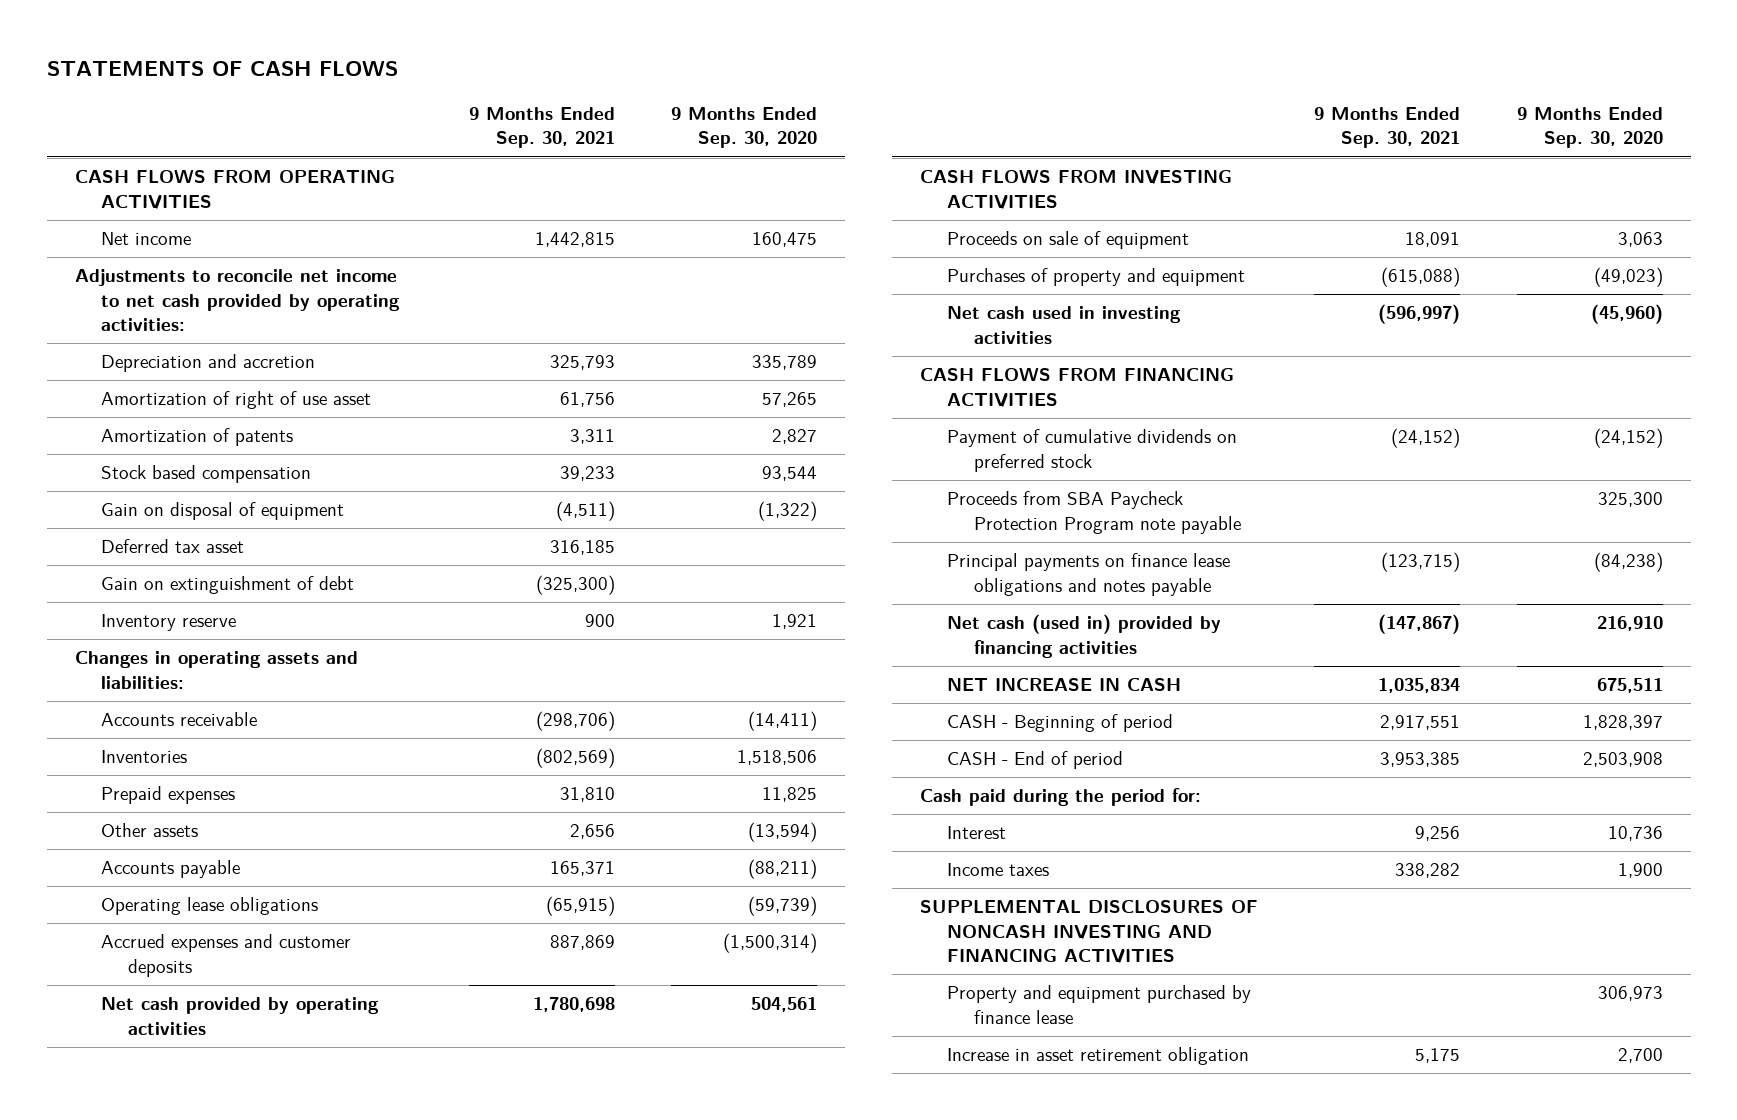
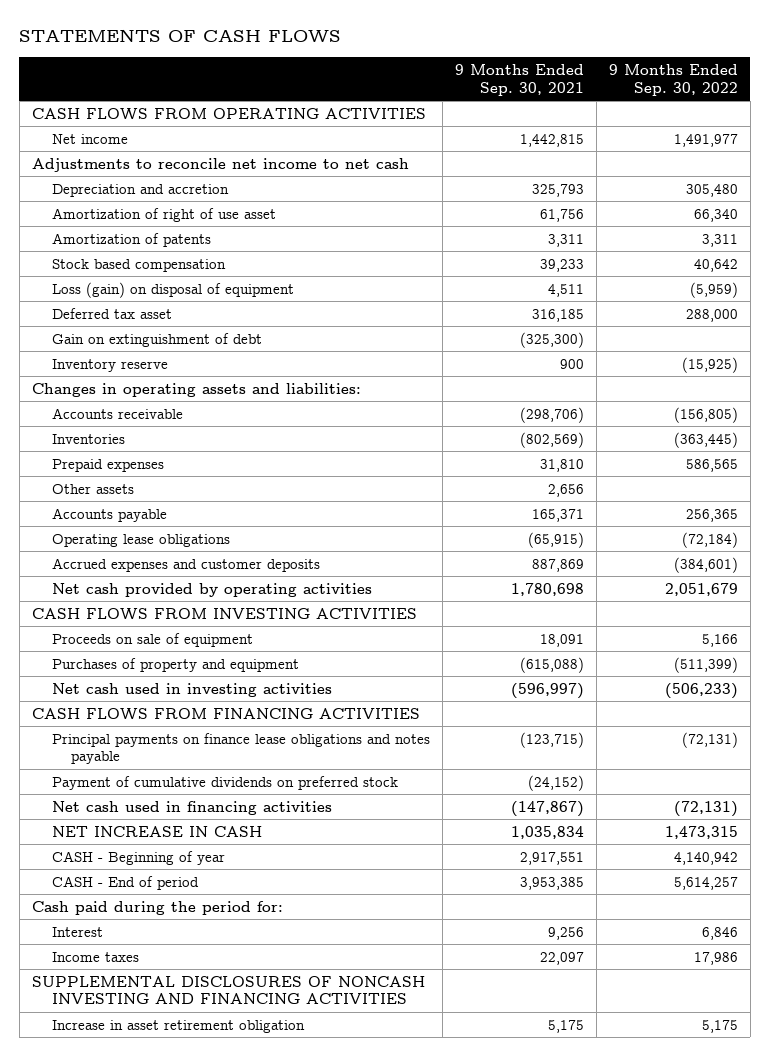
- | 9 Months Ended Sep. 30, 2021 | 9 Months Ended Sep. 30, 2020
+ | 9 Months Ended Sep. 30, 2021 | 9 Months Ended Sep. 30, 2022
- Adjustments to reconcile net income to net cash provided by operating activities:
+ Adjustments to reconcile net income to net cash
- Gain on disposal of equipment | (4,511) | (1,322)
+ Loss (gain) on disposal of equipment | 4,511 | (5,959)
- Proceeds from SBA Paycheck Protection Program note payable | | 325,300
- Net cash (used in) provided by financing activities | (147,867) | 216,910
moved down: Payment of cumulative dividends on preferred stock | (24,152) |
+ Net cash used in financing activities | (147,867) | (72,131)
- CASH - Beginning of period | 2,917,551 | 1,828,397
+ CASH - Beginning of year | 2,917,551 | 4,140,942
- Income taxes | 338,282 | 1,900
+ Income taxes | 22,097 | 17,986
- Property and equipment purchased by finance lease | | 306,973

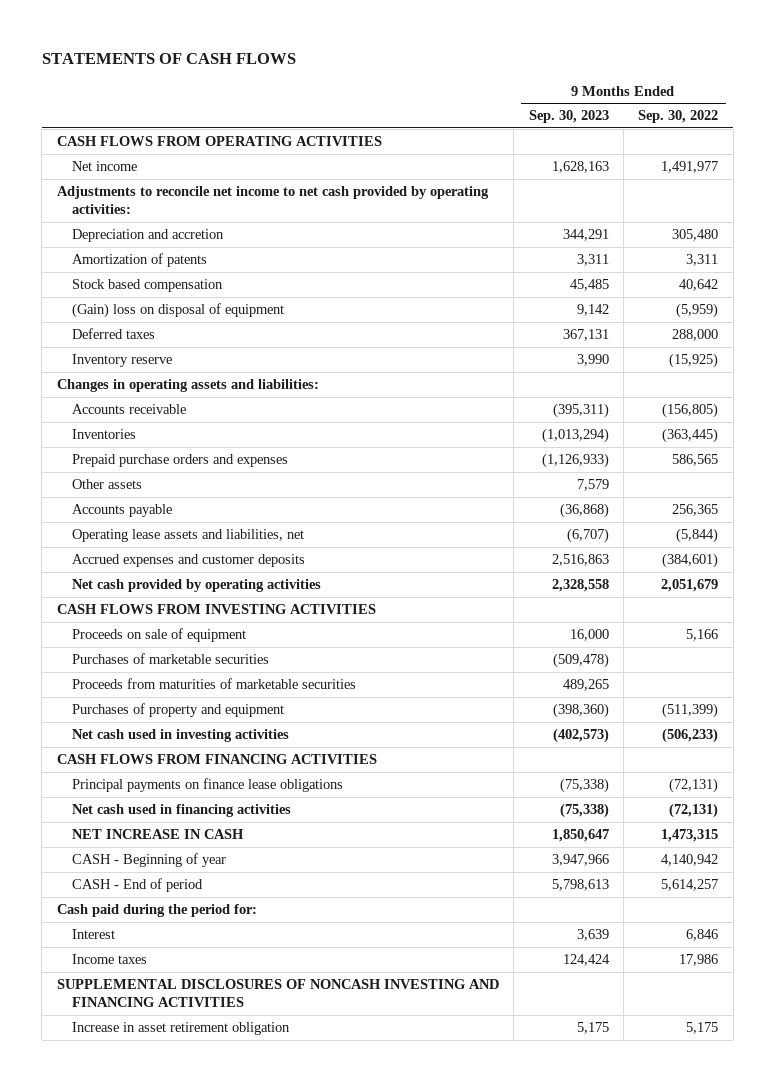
- | 9 Months Ended Sep. 30, 2021 | 9 Months Ended Sep. 30, 2022
+ | 9 Months Ended Sep. 30, 2023 | 9 Months Ended Sep. 30, 2022
- Adjustments to reconcile net income to net cash
+ Adjustments to reconcile net income to net cash provided by operating activities:
- Amortization of right of use asset | 61,756 | 66,340
- Loss (gain) on disposal of equipment | 4,511 | (5,959)
- Deferred tax asset | 316,185 | 288,000
- Gain on extinguishment of debt | (325,300) |
+ (Gain) loss on disposal of equipment | 9,142 | (5,959)
+ Deferred taxes | 367,131 | 288,000
- Prepaid expenses | 31,810 | 586,565
+ Prepaid purchase orders and expenses | (1,126,933) | 586,565
- Operating lease obligations | (65,915) | (72,184)
+ Operating lease assets and liabilities, net | (6,707) | (5,844)
+ Purchases of marketable securities | (509,478) |
+ Proceeds from maturities of marketable securities | 489,265 |
- Principal payments on finance lease obligations and notes payable | (123,715) | (72,131)
- Payment of cumulative dividends on preferred stock | (24,152) |
+ Principal payments on finance lease obligations | (75,338) | (72,131)

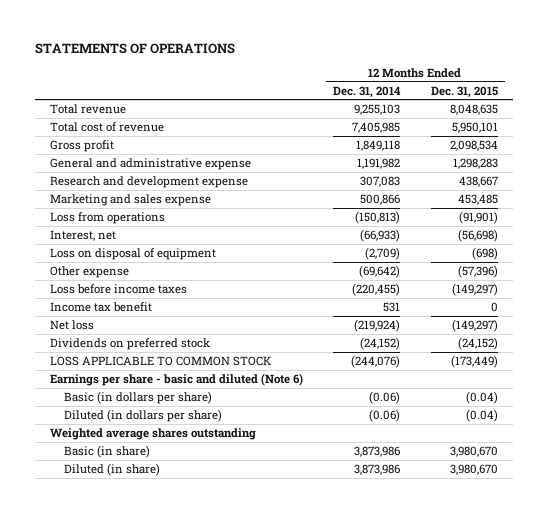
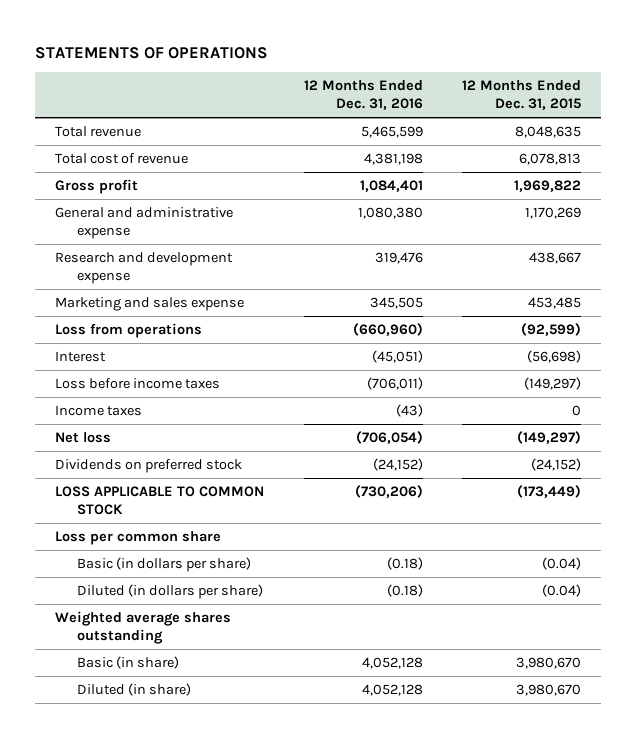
- | 12 Months Ended Dec. 31, 2014 | 12 Months Ended Dec. 31, 2015
+ | 12 Months Ended Dec. 31, 2016 | 12 Months Ended Dec. 31, 2015
- Total cost of revenue | 7,405,985 | 5,950,101
- Gross profit | 1,849,118 | 2,098,534
- General and administrative expense | 1,191,982 | 1,298,283
+ Total cost of revenue | 4,381,198 | 6,078,813
+ Gross profit | 1,084,401 | 1,969,822
+ General and administrative expense | 1,080,380 | 1,170,269
- Loss from operations | (150,813) | (91,901)
- Interest, net | (66,933) | (56,698)
- Loss on disposal of equipment | (2,709) | (698)
- Other expense | (69,642) | (57,396)
+ Loss from operations | (660,960) | (92,599)
+ Interest | (45,051) | (56,698)
- Income tax benefit | 531 | 0
+ Income taxes | (43) | 0
- Earnings per share - basic and diluted (Note 6)
+ Loss per common share

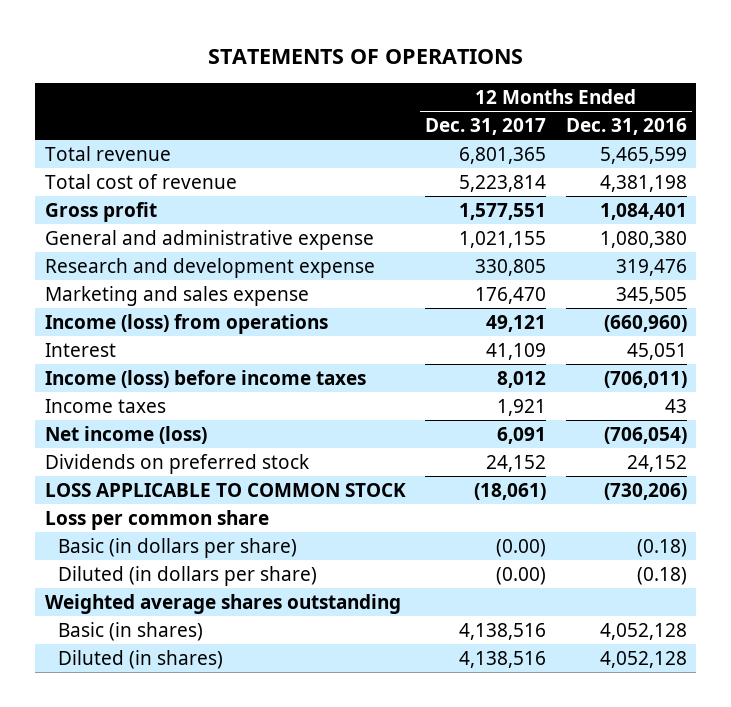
- | 12 Months Ended Dec. 31, 2016 | 12 Months Ended Dec. 31, 2015
+ | 12 Months Ended Dec. 31, 2017 | 12 Months Ended Dec. 31, 2016
- Loss from operations | (660,960) | (92,599)
- Interest | (45,051) | (56,698)
- Loss before income taxes | (706,011) | (149,297)
- Income taxes | (43) | 0
- Net loss | (706,054) | (149,297)
- Dividends on preferred stock | (24,152) | (24,152)
+ Income (loss) from operations | 49,121 | (660,960)
+ Interest | 41,109 | 45,051
+ Income (loss) before income taxes | 8,012 | (706,011)
+ Income taxes | 1,921 | 43
+ Net income (loss) | 6,091 | (706,054)
+ Dividends on preferred stock | 24,152 | 24,152
- Basic (in share) | 4,052,128 | 3,980,670
- Diluted (in share) | 4,052,128 | 3,980,670
+ Basic (in shares) | 4,138,516 | 4,052,128
+ Diluted (in shares) | 4,138,516 | 4,052,128

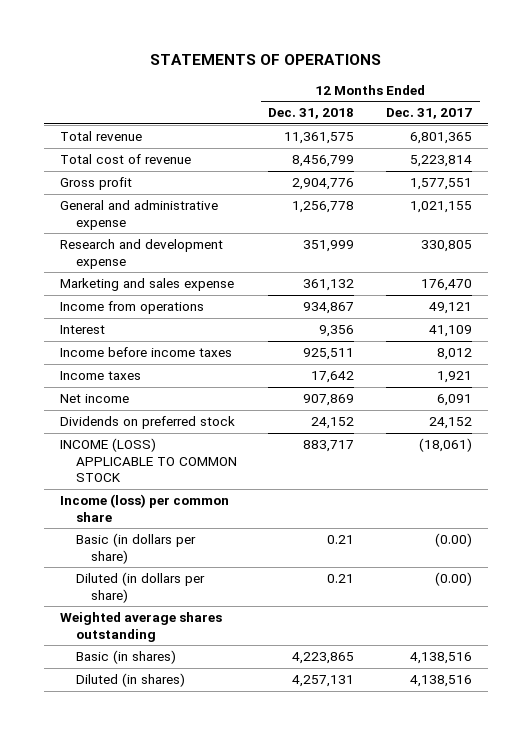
- | 12 Months Ended Dec. 31, 2017 | 12 Months Ended Dec. 31, 2016
+ | 12 Months Ended Dec. 31, 2018 | 12 Months Ended Dec. 31, 2017
- Income (loss) from operations | 49,121 | (660,960)
+ Income from operations | 934,867 | 49,121
- Income (loss) before income taxes | 8,012 | (706,011)
+ Income before income taxes | 925,511 | 8,012
- Net income (loss) | 6,091 | (706,054)
+ Net income | 907,869 | 6,091
- LOSS APPLICABLE TO COMMON STOCK | (18,061) | (730,206)
- Loss per common share
+ INCOME (LOSS) APPLICABLE TO COMMON STOCK | 883,717 | (18,061)
+ Income (loss) per common share

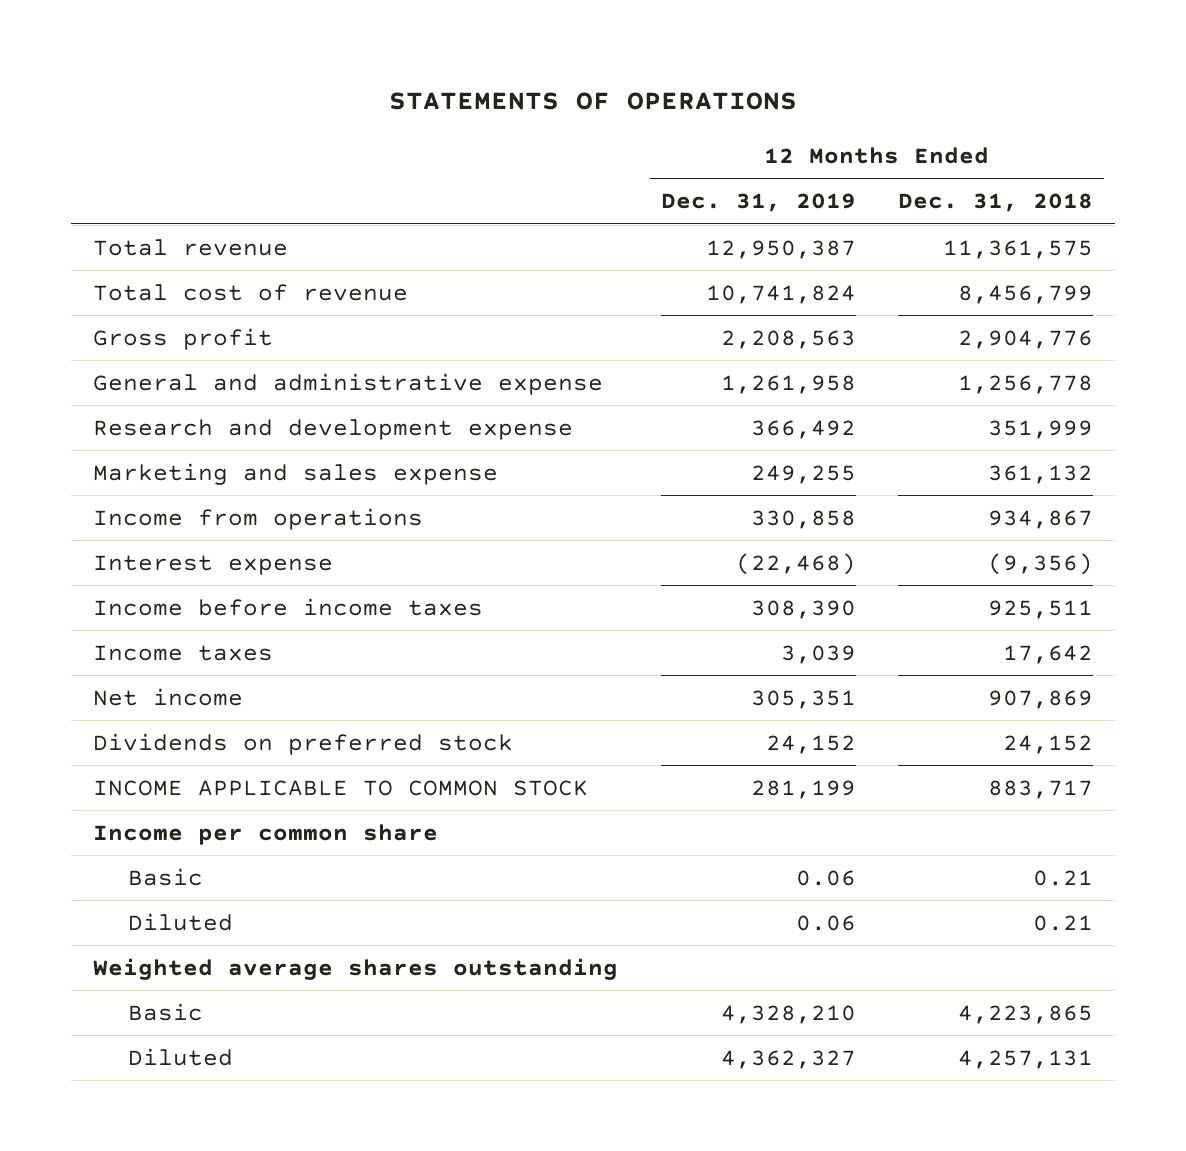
- | 12 Months Ended Dec. 31, 2018 | 12 Months Ended Dec. 31, 2017
+ | 12 Months Ended Dec. 31, 2019 | 12 Months Ended Dec. 31, 2018
- Interest | 9,356 | 41,109
+ Interest expense | (22,468) | (9,356)
- INCOME (LOSS) APPLICABLE TO COMMON STOCK | 883,717 | (18,061)
- Income (loss) per common share
- Basic (in dollars per share) | 0.21 | (0.00)
- Diluted (in dollars per share) | 0.21 | (0.00)
+ INCOME APPLICABLE TO COMMON STOCK | 281,199 | 883,717
+ Income per common share
+ Basic | 0.06 | 0.21
+ Diluted | 0.06 | 0.21
- Basic (in shares) | 4,223,865 | 4,138,516
- Diluted (in shares) | 4,257,131 | 4,138,516
+ Basic | 4,328,210 | 4,223,865
+ Diluted | 4,362,327 | 4,257,131

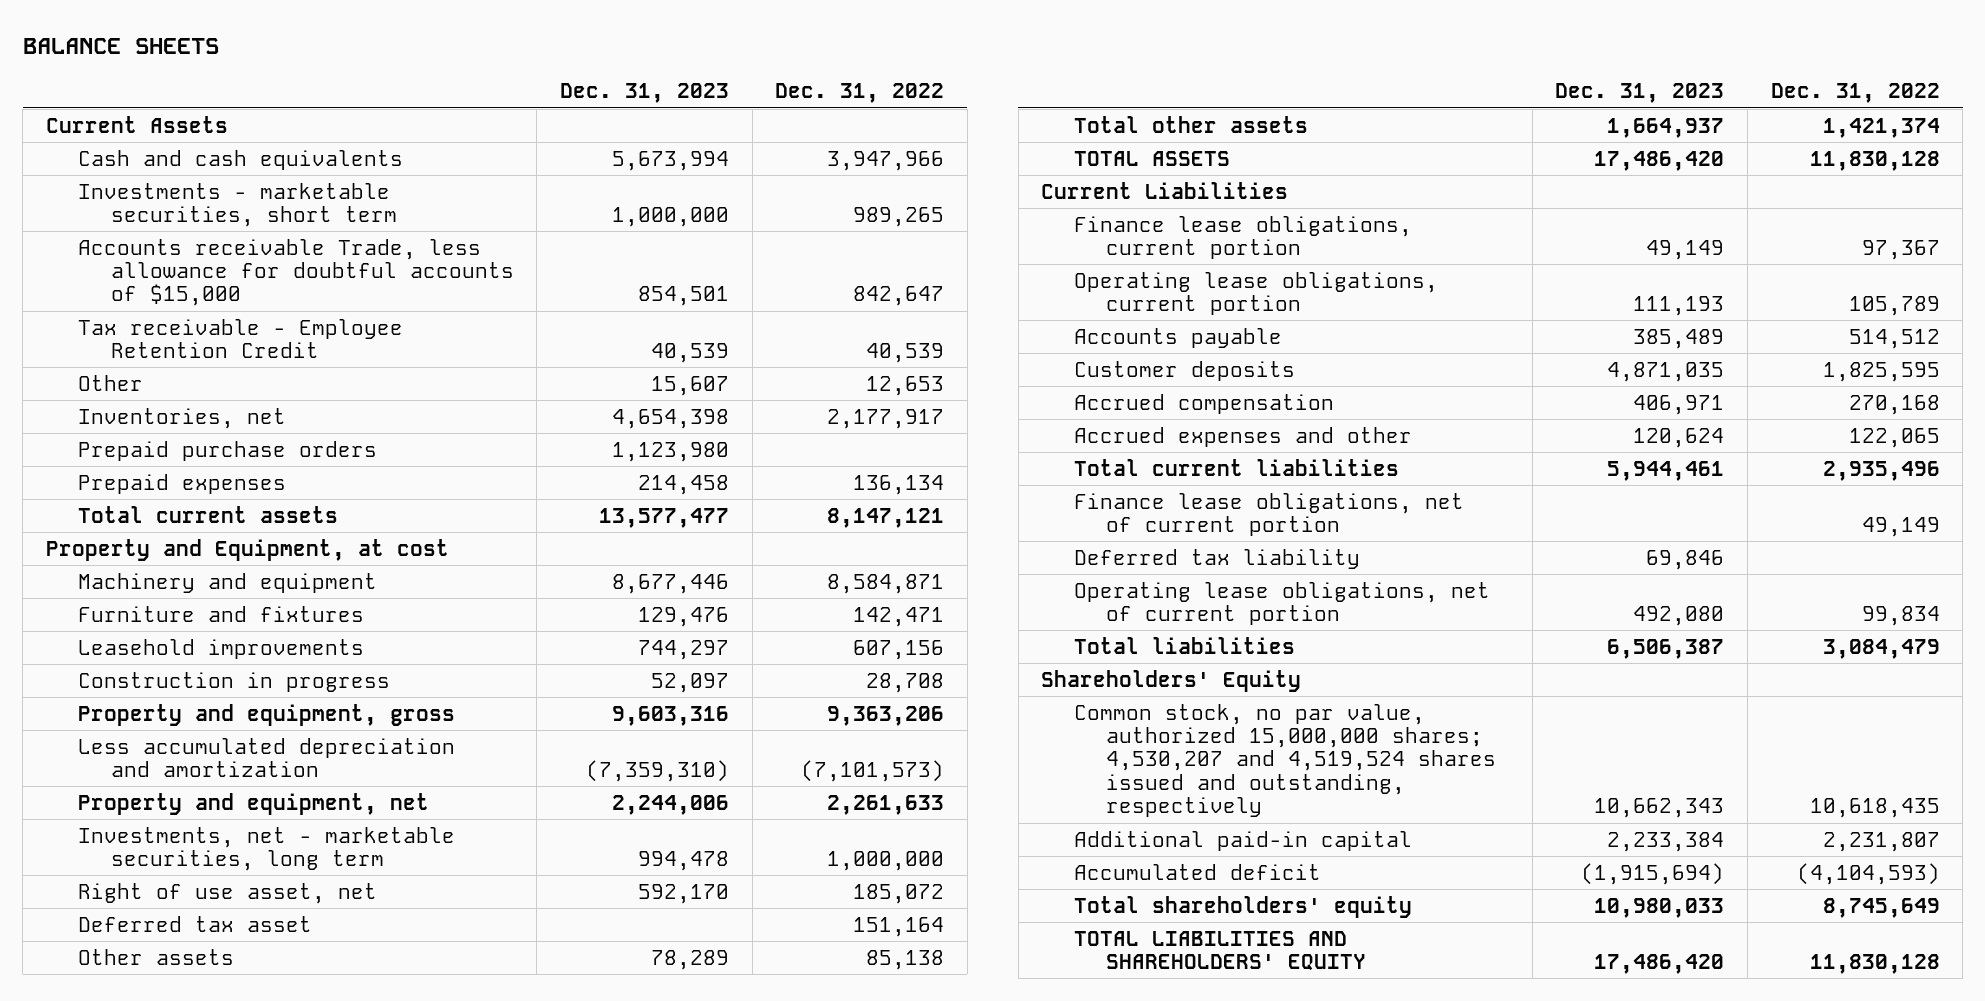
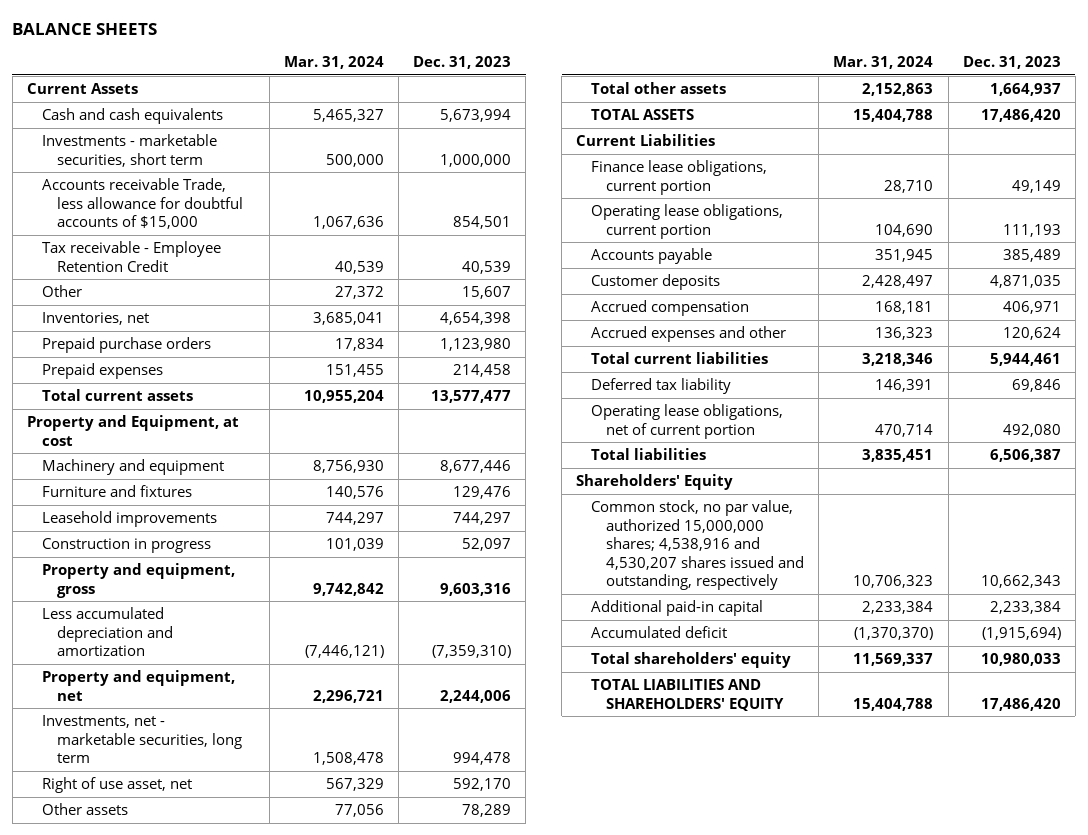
- | Dec. 31, 2023 | Dec. 31, 2022
+ | Mar. 31, 2024 | Dec. 31, 2023
- Deferred tax asset | | 151,164
- Finance lease obligations, net of current portion | | 49,149
- Common stock, no par value, authorized 15,000,000 shares; 4,530,207 and 4,519,524 shares issued and outstanding, respectively | 10,662,343 | 10,618,435
+ Common stock, no par value, authorized 15,000,000 shares; 4,538,916 and 4,530,207 shares issued and outstanding, respectively | 10,706,323 | 10,662,343

